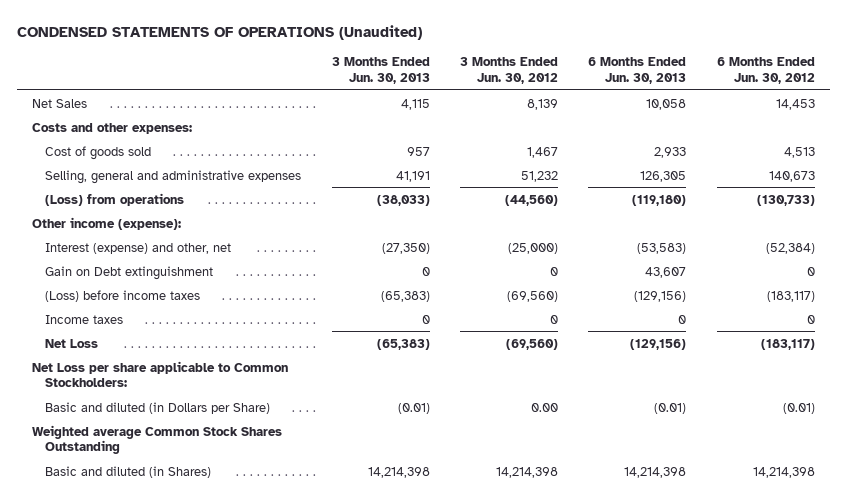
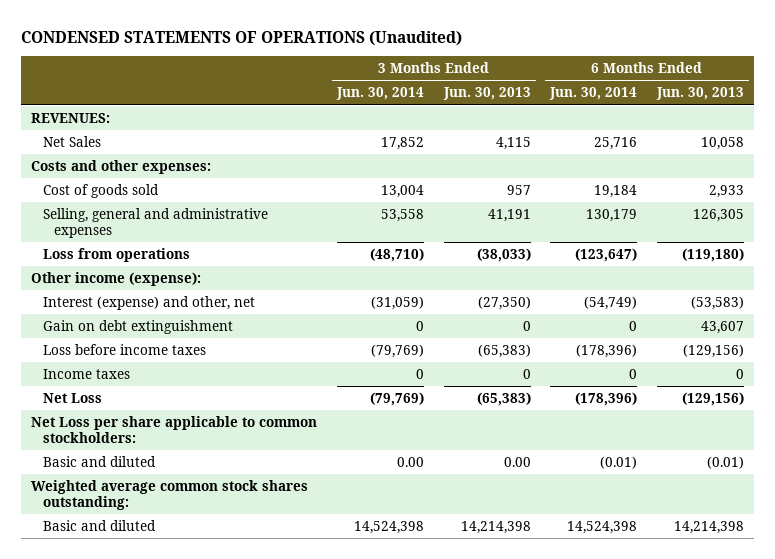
- | 3 Months Ended Jun. 30, 2013 | 3 Months Ended Jun. 30, 2012 | 6 Months Ended Jun. 30, 2013 | 6 Months Ended Jun. 30, 2012
+ | 3 Months Ended Jun. 30, 2014 | 3 Months Ended Jun. 30, 2013 | 6 Months Ended Jun. 30, 2014 | 6 Months Ended Jun. 30, 2013
+ REVENUES:
- (Loss) from operations | (38,033) | (44,560) | (119,180) | (130,733)
+ Loss from operations | (48,710) | (38,033) | (123,647) | (119,180)
- Gain on Debt extinguishment | 0 | 0 | 43,607 | 0
- (Loss) before income taxes | (65,383) | (69,560) | (129,156) | (183,117)
+ Gain on debt extinguishment | 0 | 0 | 0 | 43,607
+ Loss before income taxes | (79,769) | (65,383) | (178,396) | (129,156)
- Net Loss per share applicable to Common Stockholders:
- Basic and diluted (in Dollars per Share) | (0.01) | 0.00 | (0.01) | (0.01)
- Weighted average Common Stock Shares Outstanding
- Basic and diluted (in Shares) | 14,214,398 | 14,214,398 | 14,214,398 | 14,214,398
+ Net Loss per share applicable to common stockholders:
+ Basic and diluted | 0.00 | 0.00 | (0.01) | (0.01)
+ Weighted average common stock shares outstanding:
+ Basic and diluted | 14,524,398 | 14,214,398 | 14,524,398 | 14,214,398

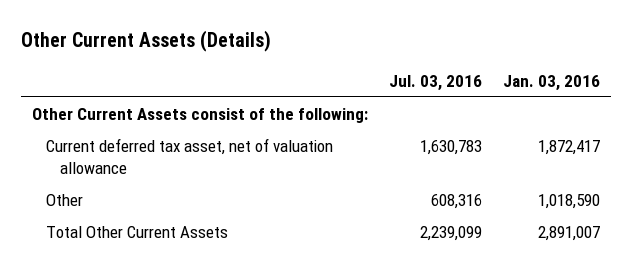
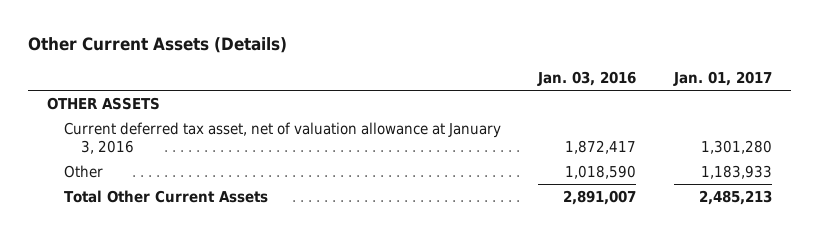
- | Jul. 03, 2016 | Jan. 03, 2016
+ | Jan. 03, 2016 | Jan. 01, 2017
- Other Current Assets consist of the following:
- Current deferred tax asset, net of valuation allowance | 1,630,783 | 1,872,417
+ OTHER ASSETS
+ Current deferred tax asset, net of valuation allowance at January 3, 2016 | 1,872,417 | 1,301,280

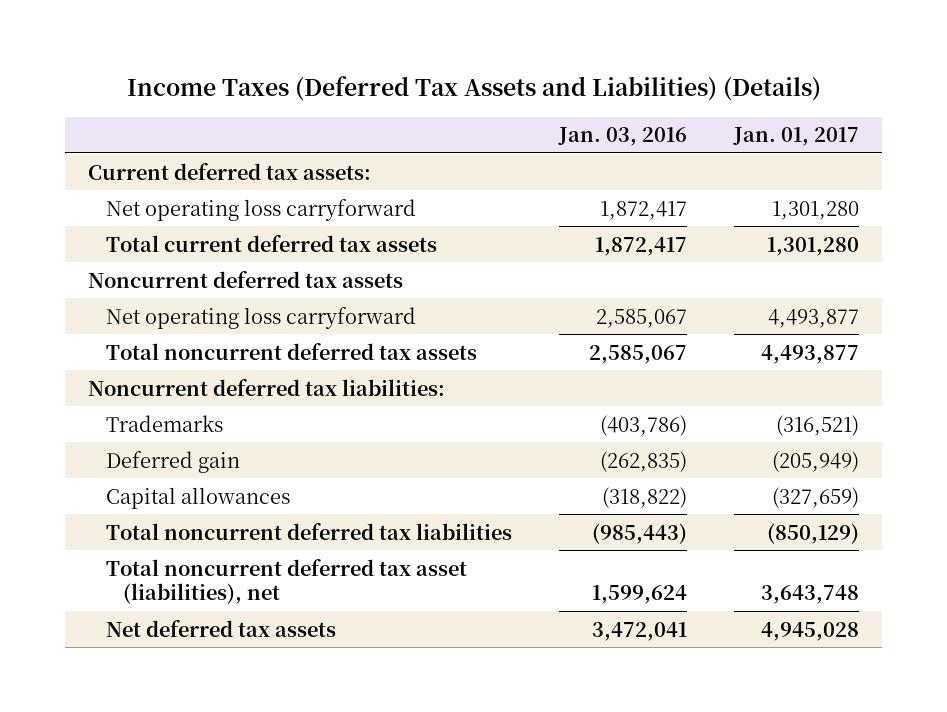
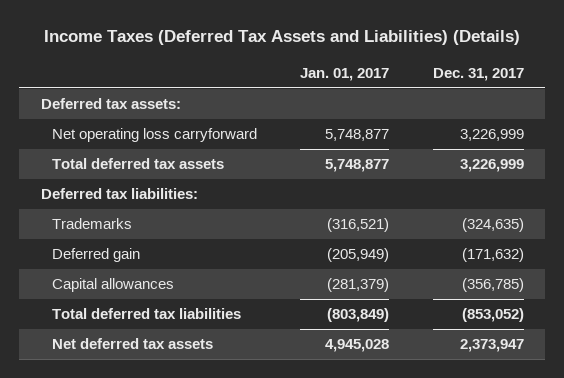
- | Jan. 03, 2016 | Jan. 01, 2017
+ | Jan. 01, 2017 | Dec. 31, 2017
- Current deferred tax assets:
- Net operating loss carryforward | 1,872,417 | 1,301,280
- Total current deferred tax assets | 1,872,417 | 1,301,280
- Noncurrent deferred tax assets
- Net operating loss carryforward | 2,585,067 | 4,493,877
- Total noncurrent deferred tax assets | 2,585,067 | 4,493,877
- Noncurrent deferred tax liabilities:
+ Deferred tax assets:
+ Net operating loss carryforward | 5,748,877 | 3,226,999
+ Total deferred tax assets | 5,748,877 | 3,226,999
+ Deferred tax liabilities:
- Capital allowances | (318,822) | (327,659)
- Total noncurrent deferred tax liabilities | (985,443) | (850,129)
- Total noncurrent deferred tax asset (liabilities), net | 1,599,624 | 3,643,748
+ Capital allowances | (281,379) | (356,785)
+ Total deferred tax liabilities | (803,849) | (853,052)

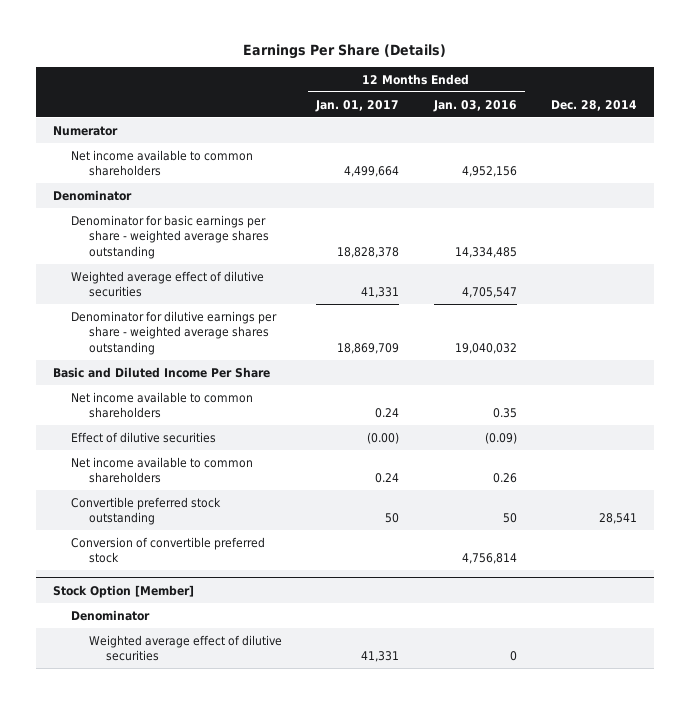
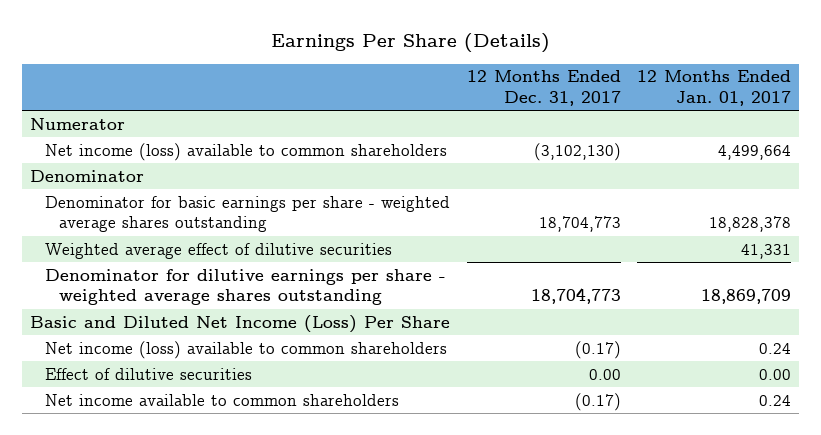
- | 12 Months Ended Jan. 01, 2017 | 12 Months Ended Jan. 03, 2016 | Dec. 28, 2014
+ | 12 Months Ended Dec. 31, 2017 | 12 Months Ended Jan. 01, 2017
- Net income available to common shareholders | 4,499,664 | 4,952,156 |
+ Net income (loss) available to common shareholders | (3,102,130) | 4,499,664
- Basic and Diluted Income Per Share
- Net income available to common shareholders | 0.24 | 0.35 |
- Effect of dilutive securities | (0.00) | (0.09) |
+ Basic and Diluted Net Income (Loss) Per Share
+ Net income (loss) available to common shareholders | (0.17) | 0.24
+ Effect of dilutive securities | 0.00 | 0.00
- Convertible preferred stock outstanding | 50 | 50 | 28,541
- Conversion of convertible preferred stock | | 4,756,814 |
- Stock Option [Member]
- Denominator
- Weighted average effect of dilutive securities | 41,331 | 0 |

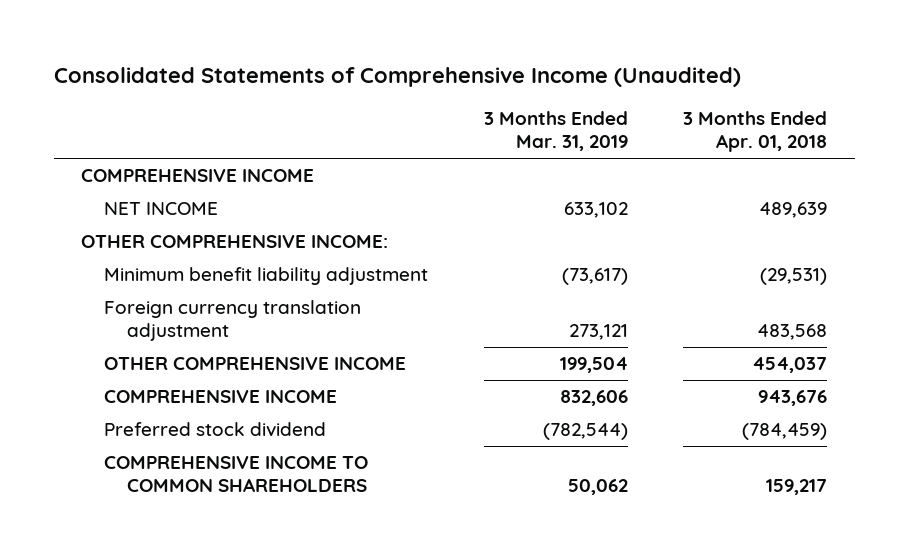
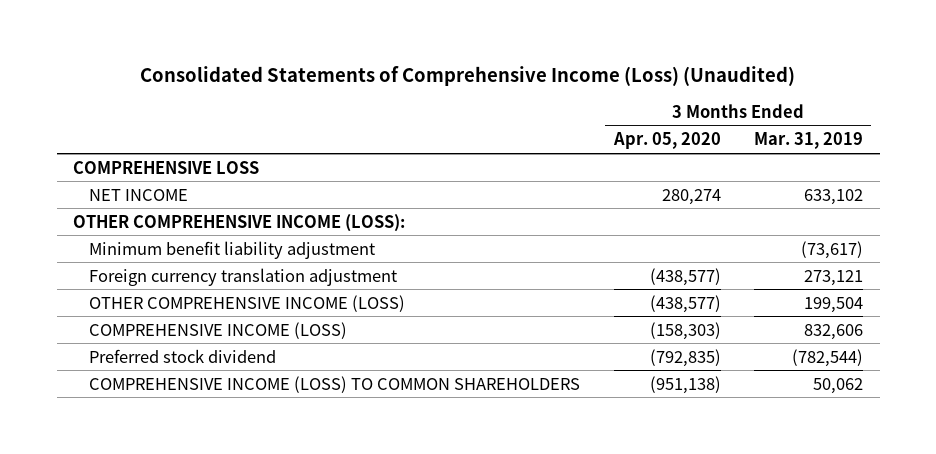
- Consolidated Statements of Comprehensive Income (Unaudited)
+ Consolidated Statements of Comprehensive Income (Loss) (Unaudited)
- | 3 Months Ended Mar. 31, 2019 | 3 Months Ended Apr. 01, 2018
+ | 3 Months Ended Apr. 05, 2020 | 3 Months Ended Mar. 31, 2019
- COMPREHENSIVE INCOME
+ COMPREHENSIVE LOSS
- OTHER COMPREHENSIVE INCOME:
+ OTHER COMPREHENSIVE INCOME (LOSS):
- OTHER COMPREHENSIVE INCOME | 199,504 | 454,037
- COMPREHENSIVE INCOME | 832,606 | 943,676
+ OTHER COMPREHENSIVE INCOME (LOSS) | (438,577) | 199,504
+ COMPREHENSIVE INCOME (LOSS) | (158,303) | 832,606
- COMPREHENSIVE INCOME TO COMMON SHAREHOLDERS | 50,062 | 159,217
+ COMPREHENSIVE INCOME (LOSS) TO COMMON SHAREHOLDERS | (951,138) | 50,062

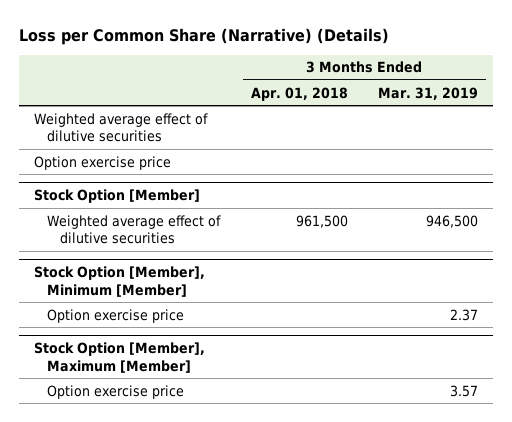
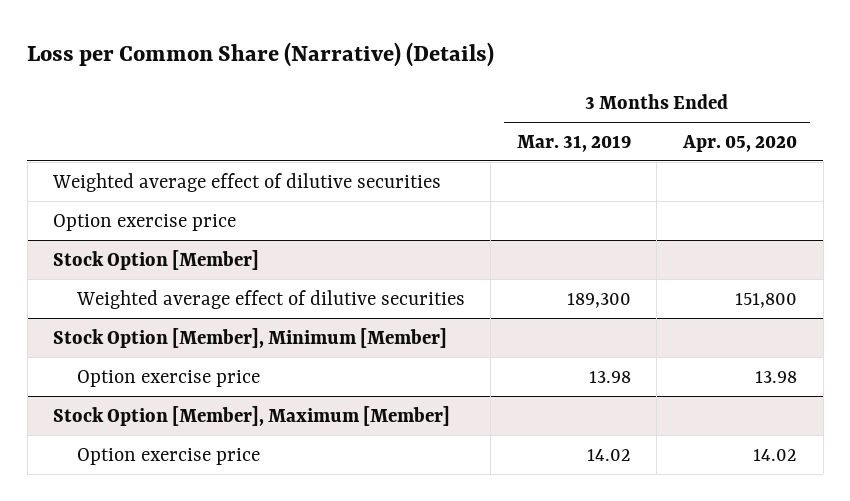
- | 3 Months Ended Apr. 01, 2018 | 3 Months Ended Mar. 31, 2019
+ | 3 Months Ended Mar. 31, 2019 | 3 Months Ended Apr. 05, 2020
@ Stock Option [Member]
- Weighted average effect of dilutive securities | 961,500 | 946,500
+ Weighted average effect of dilutive securities | 189,300 | 151,800
@ Stock Option [Member], Minimum [Member]
- Option exercise price | | 2.37
+ Option exercise price | 13.98 | 13.98
@ Stock Option [Member], Maximum [Member]
- Option exercise price | | 3.57
+ Option exercise price | 14.02 | 14.02

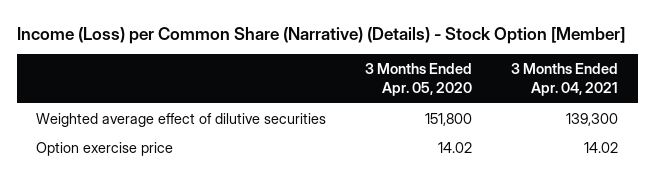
- Loss per Common Share (Narrative) (Details)
+ Income (Loss) per Common Share (Narrative) (Details) - Stock Option [Member]
- | 3 Months Ended Mar. 31, 2019 | 3 Months Ended Apr. 05, 2020
+ | 3 Months Ended Apr. 05, 2020 | 3 Months Ended Apr. 04, 2021
- Weighted average effect of dilutive securities
- Option exercise price
- Stock Option [Member]
- Stock Option [Member], Minimum [Member]
- Option exercise price | 13.98 | 13.98
- Stock Option [Member], Maximum [Member]

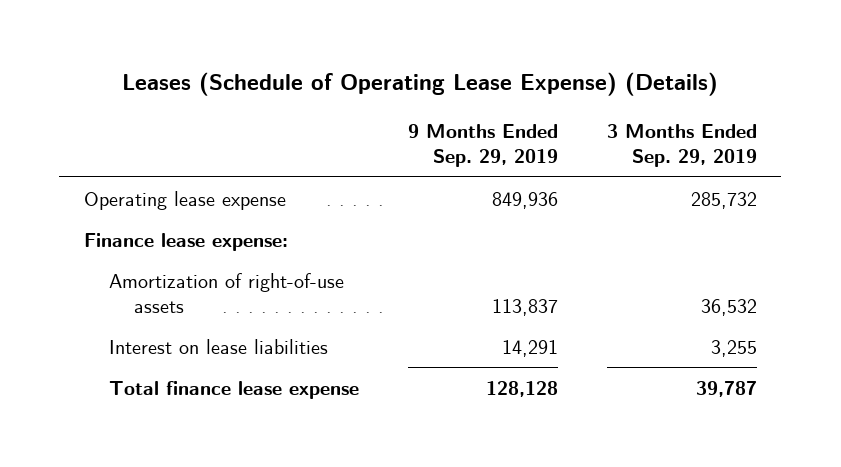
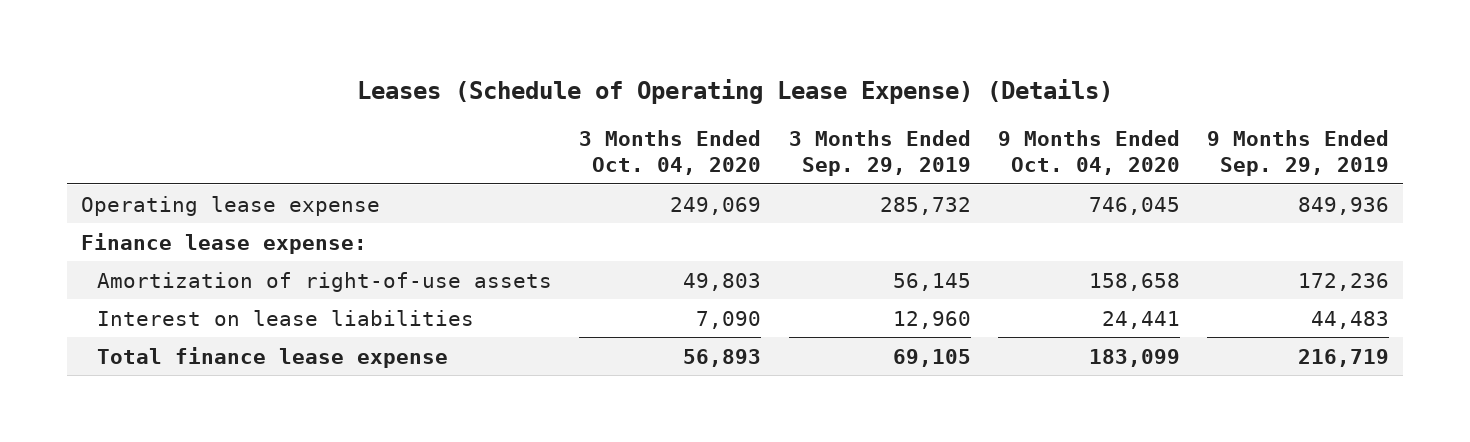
- | 9 Months Ended Sep. 29, 2019 | 3 Months Ended Sep. 29, 2019
+ | 3 Months Ended Oct. 04, 2020 | 3 Months Ended Sep. 29, 2019 | 9 Months Ended Oct. 04, 2020 | 9 Months Ended Sep. 29, 2019
- Amortization of right-of-use assets | 113,837 | 36,532
- Interest on lease liabilities | 14,291 | 3,255
- Total finance lease expense | 128,128 | 39,787
+ Amortization of right-of-use assets | 49,803 | 56,145 | 158,658 | 172,236
+ Interest on lease liabilities | 7,090 | 12,960 | 24,441 | 44,483
+ Total finance lease expense | 56,893 | 69,105 | 183,099 | 216,719

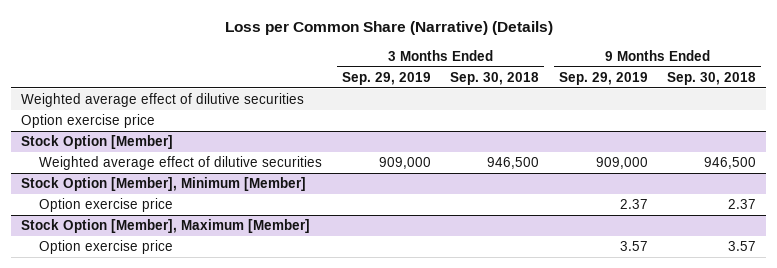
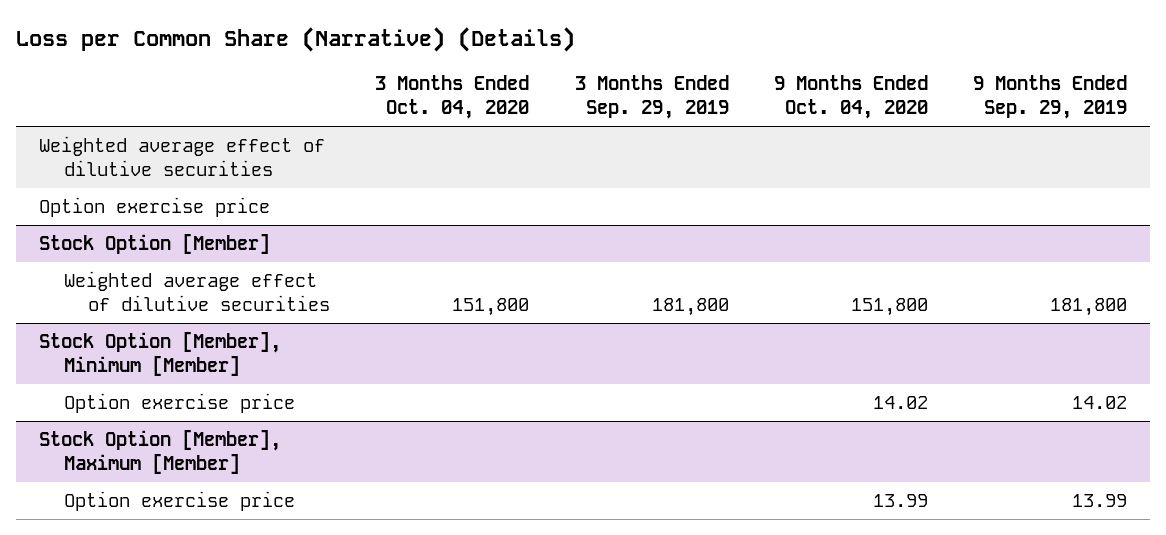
- | 3 Months Ended Sep. 29, 2019 | 3 Months Ended Sep. 30, 2018 | 9 Months Ended Sep. 29, 2019 | 9 Months Ended Sep. 30, 2018
+ | 3 Months Ended Oct. 04, 2020 | 3 Months Ended Sep. 29, 2019 | 9 Months Ended Oct. 04, 2020 | 9 Months Ended Sep. 29, 2019
@ Stock Option [Member]
- Weighted average effect of dilutive securities | 909,000 | 946,500 | 909,000 | 946,500
+ Weighted average effect of dilutive securities | 151,800 | 181,800 | 151,800 | 181,800
@ Stock Option [Member], Minimum [Member]
- Option exercise price | | | 2.37 | 2.37
+ Option exercise price | | | 14.02 | 14.02
@ Stock Option [Member], Maximum [Member]
- Option exercise price | | | 3.57 | 3.57
+ Option exercise price | | | 13.99 | 13.99

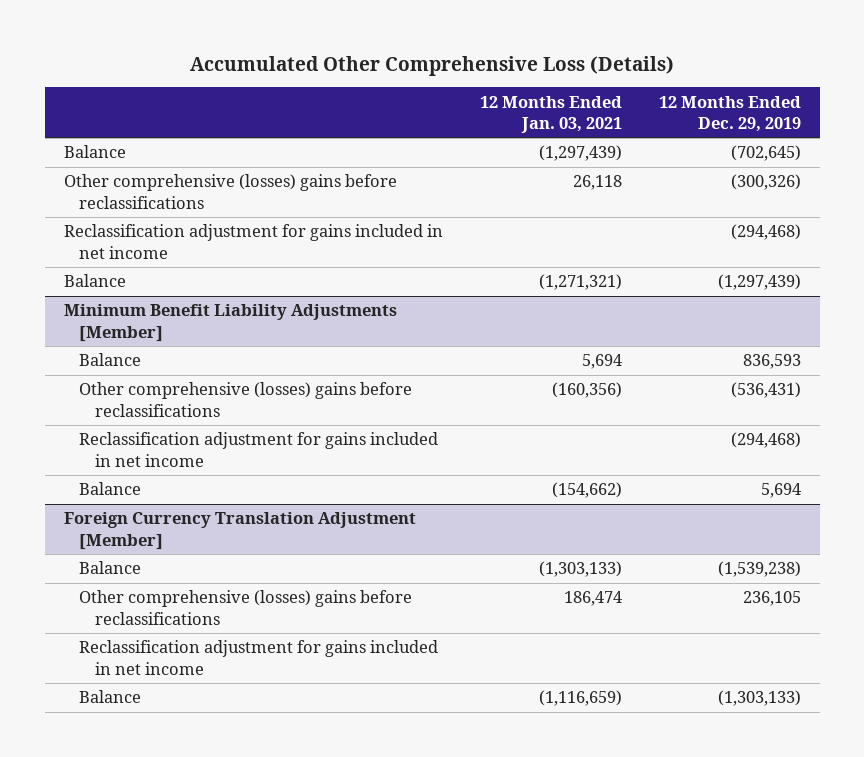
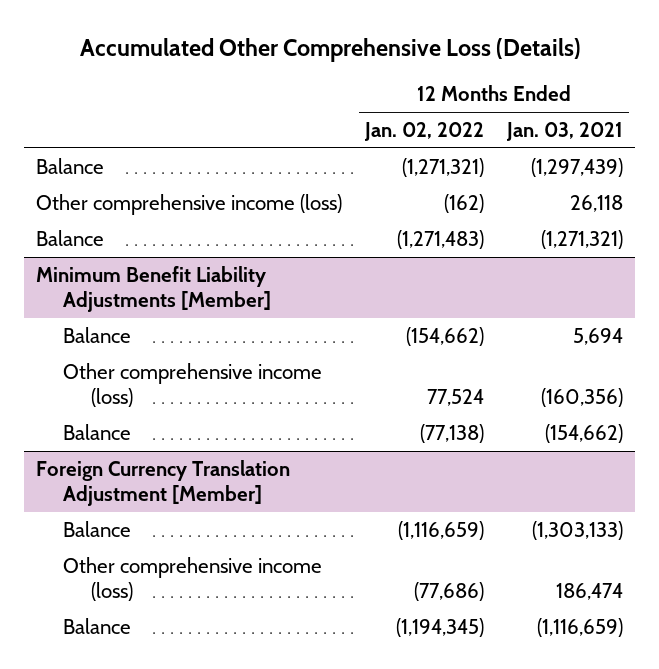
- | 12 Months Ended Jan. 03, 2021 | 12 Months Ended Dec. 29, 2019
+ | 12 Months Ended Jan. 02, 2022 | 12 Months Ended Jan. 03, 2021
- Other comprehensive (losses) gains before reclassifications | 26,118 | (300,326)
- Reclassification adjustment for gains included in net income | | (294,468)
+ Other comprehensive income (loss) | (162) | 26,118
@ Minimum Benefit Liability Adjustments [Member]
- Other comprehensive (losses) gains before reclassifications | (160,356) | (536,431)
- Reclassification adjustment for gains included in net income | | (294,468)
+ Other comprehensive income (loss) | 77,524 | (160,356)
@ Foreign Currency Translation Adjustment [Member]
- Other comprehensive (losses) gains before reclassifications | 186,474 | 236,105
- Reclassification adjustment for gains included in net income
+ Other comprehensive income (loss) | (77,686) | 186,474

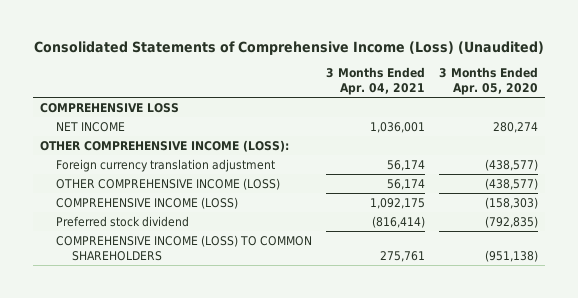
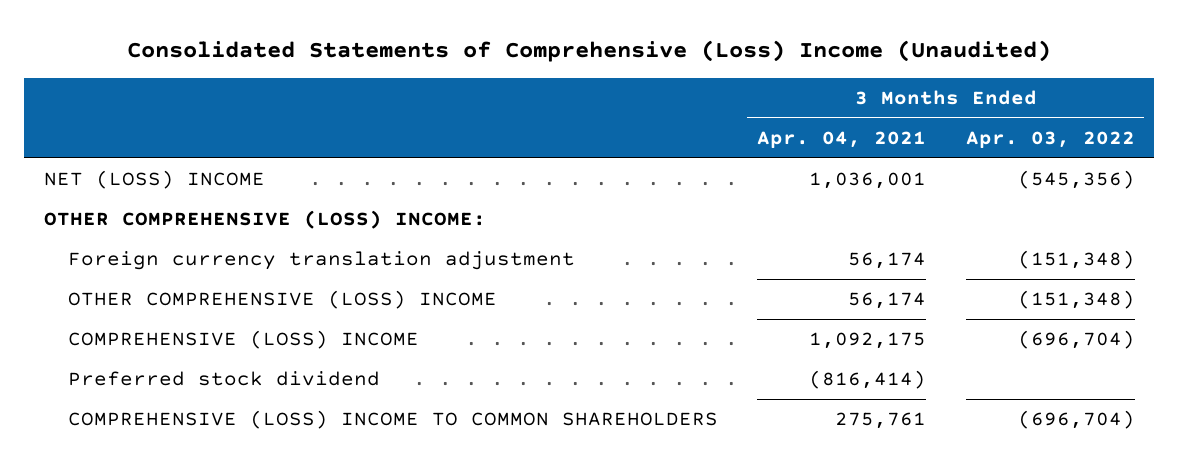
- Consolidated Statements of Comprehensive Income (Loss) (Unaudited)
+ Consolidated Statements of Comprehensive (Loss) Income (Unaudited)
- | 3 Months Ended Apr. 04, 2021 | 3 Months Ended Apr. 05, 2020
+ | 3 Months Ended Apr. 04, 2021 | 3 Months Ended Apr. 03, 2022
- COMPREHENSIVE LOSS
- NET INCOME | 1,036,001 | 280,274
- OTHER COMPREHENSIVE INCOME (LOSS):
+ NET (LOSS) INCOME | 1,036,001 | (545,356)
+ OTHER COMPREHENSIVE (LOSS) INCOME:
- OTHER COMPREHENSIVE INCOME (LOSS) | 56,174 | (438,577)
- COMPREHENSIVE INCOME (LOSS) | 1,092,175 | (158,303)
+ OTHER COMPREHENSIVE (LOSS) INCOME | 56,174 | (151,348)
+ COMPREHENSIVE (LOSS) INCOME | 1,092,175 | (696,704)
- COMPREHENSIVE INCOME (LOSS) TO COMMON SHAREHOLDERS | 275,761 | (951,138)
+ COMPREHENSIVE (LOSS) INCOME TO COMMON SHAREHOLDERS | 275,761 | (696,704)

